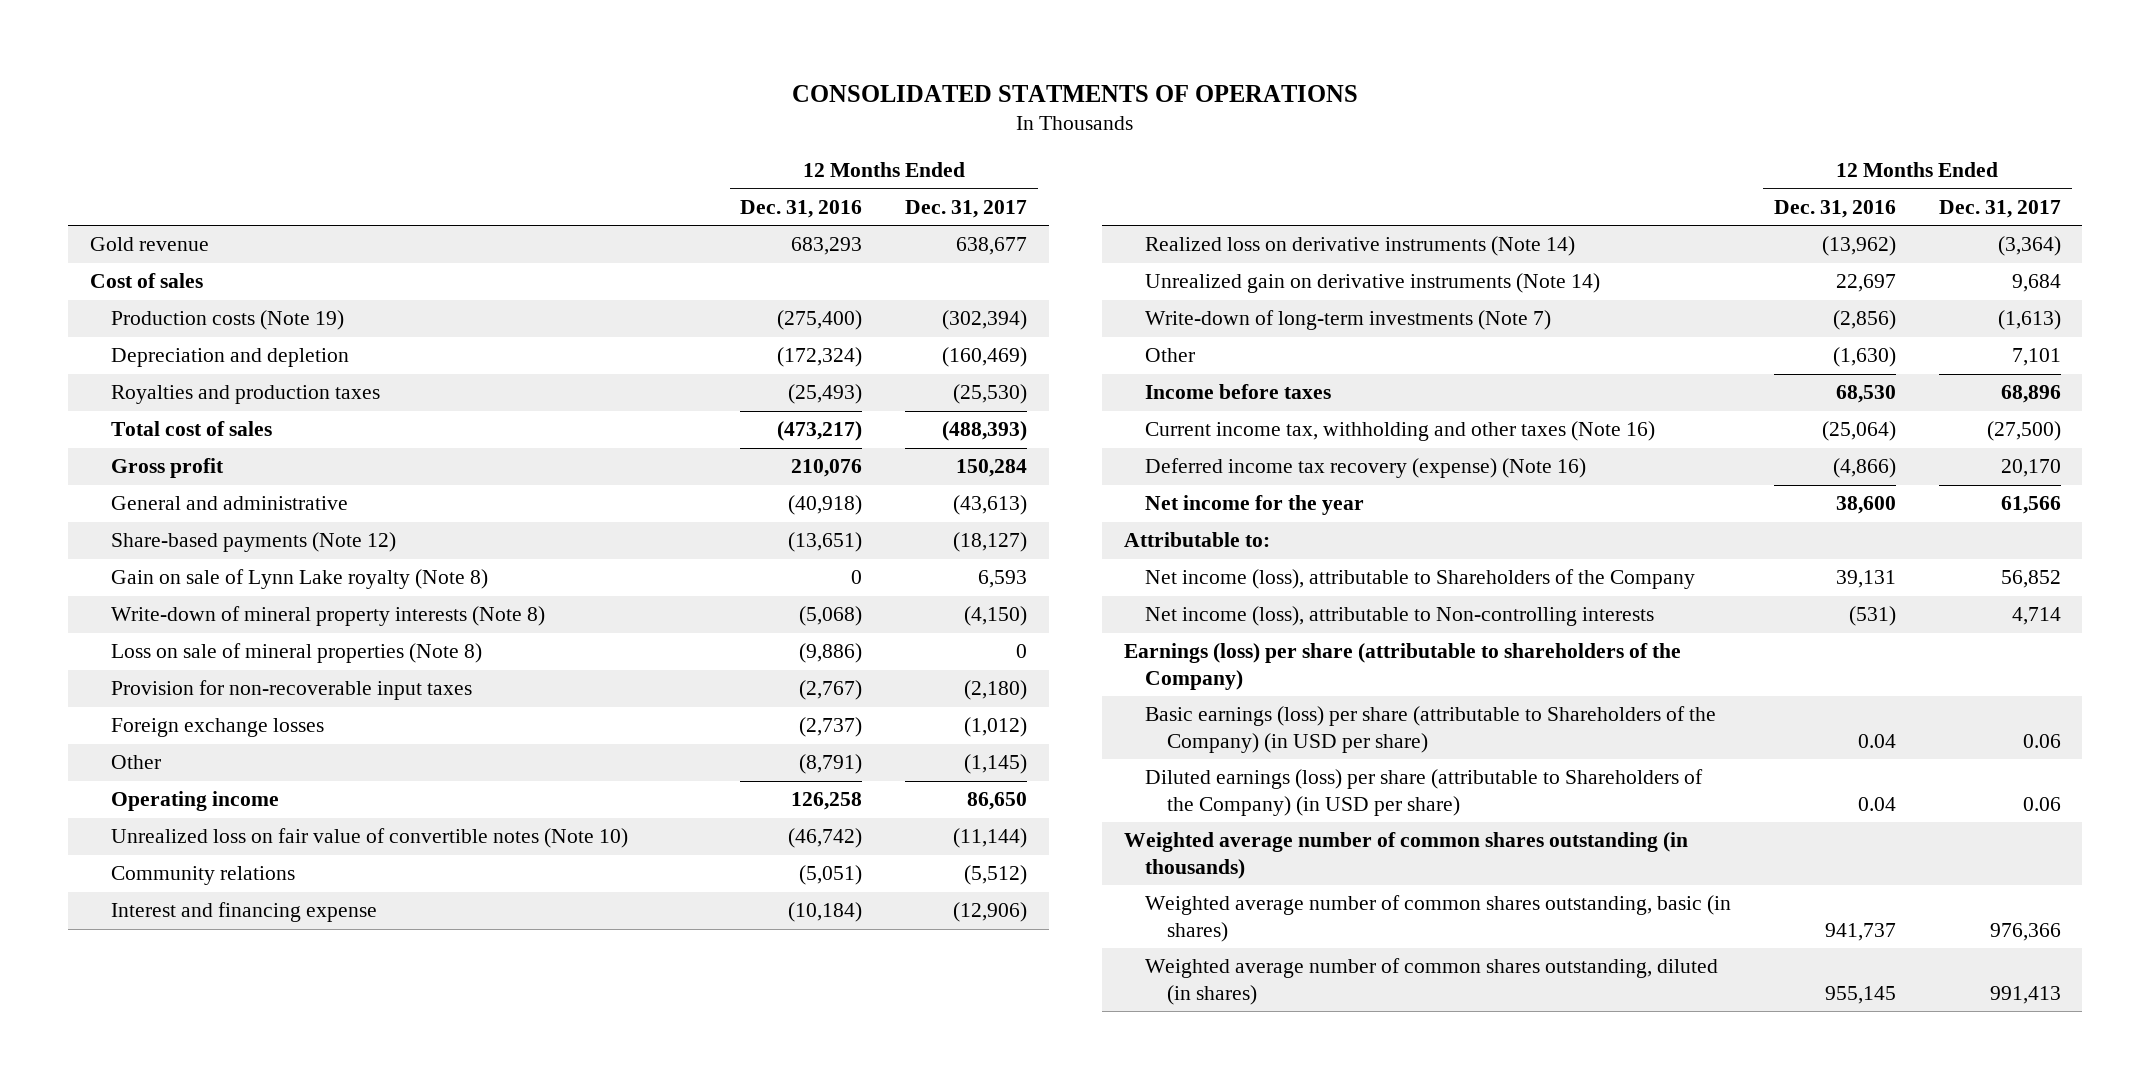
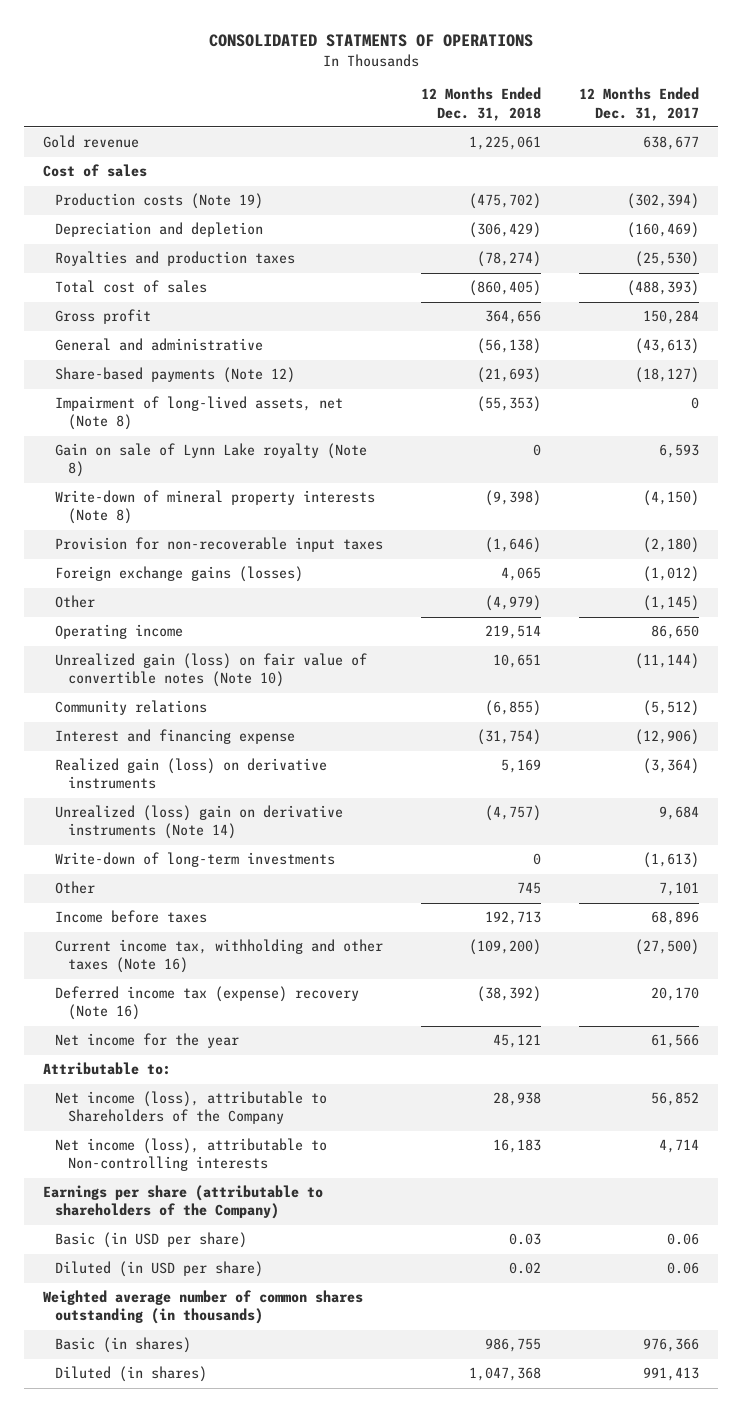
- | 12 Months Ended Dec. 31, 2016 | 12 Months Ended Dec. 31, 2017
+ | 12 Months Ended Dec. 31, 2018 | 12 Months Ended Dec. 31, 2017
+ Impairment of long-lived assets, net (Note 8) | (55,353) | 0
- Loss on sale of mineral properties (Note 8) | (9,886) | 0
- Foreign exchange losses | (2,737) | (1,012)
+ Foreign exchange gains (losses) | 4,065 | (1,012)
- Unrealized loss on fair value of convertible notes (Note 10) | (46,742) | (11,144)
+ Unrealized gain (loss) on fair value of convertible notes (Note 10) | 10,651 | (11,144)
- Realized loss on derivative instruments (Note 14) | (13,962) | (3,364)
- Unrealized gain on derivative instruments (Note 14) | 22,697 | 9,684
- Write-down of long-term investments (Note 7) | (2,856) | (1,613)
+ Realized gain (loss) on derivative instruments | 5,169 | (3,364)
+ Unrealized (loss) gain on derivative instruments (Note 14) | (4,757) | 9,684
+ Write-down of long-term investments | 0 | (1,613)
- Deferred income tax recovery (expense) (Note 16) | (4,866) | 20,170
+ Deferred income tax (expense) recovery (Note 16) | (38,392) | 20,170
- Earnings (loss) per share (attributable to shareholders of the Company)
- Basic earnings (loss) per share (attributable to Shareholders of the Company) (in USD per share) | 0.04 | 0.06
- Diluted earnings (loss) per share (attributable to Shareholders of the Company) (in USD per share) | 0.04 | 0.06
+ Earnings per share (attributable to shareholders of the Company)
+ Basic (in USD per share) | 0.03 | 0.06
+ Diluted (in USD per share) | 0.02 | 0.06
- Weighted average number of common shares outstanding, basic (in shares) | 941,737 | 976,366
- Weighted average number of common shares outstanding, diluted (in shares) | 955,145 | 991,413
+ Basic (in shares) | 986,755 | 976,366
+ Diluted (in shares) | 1,047,368 | 991,413

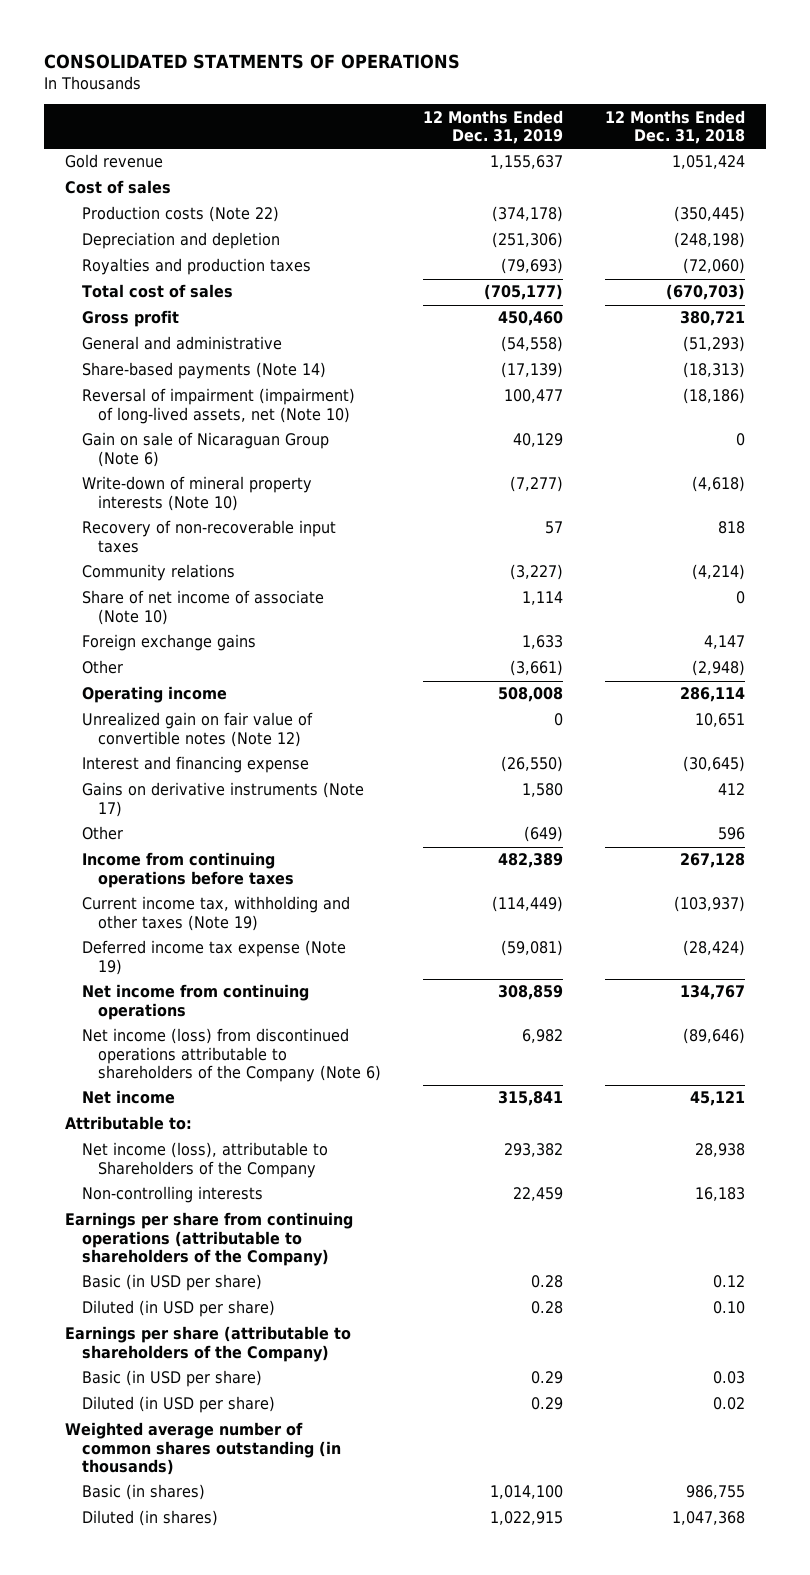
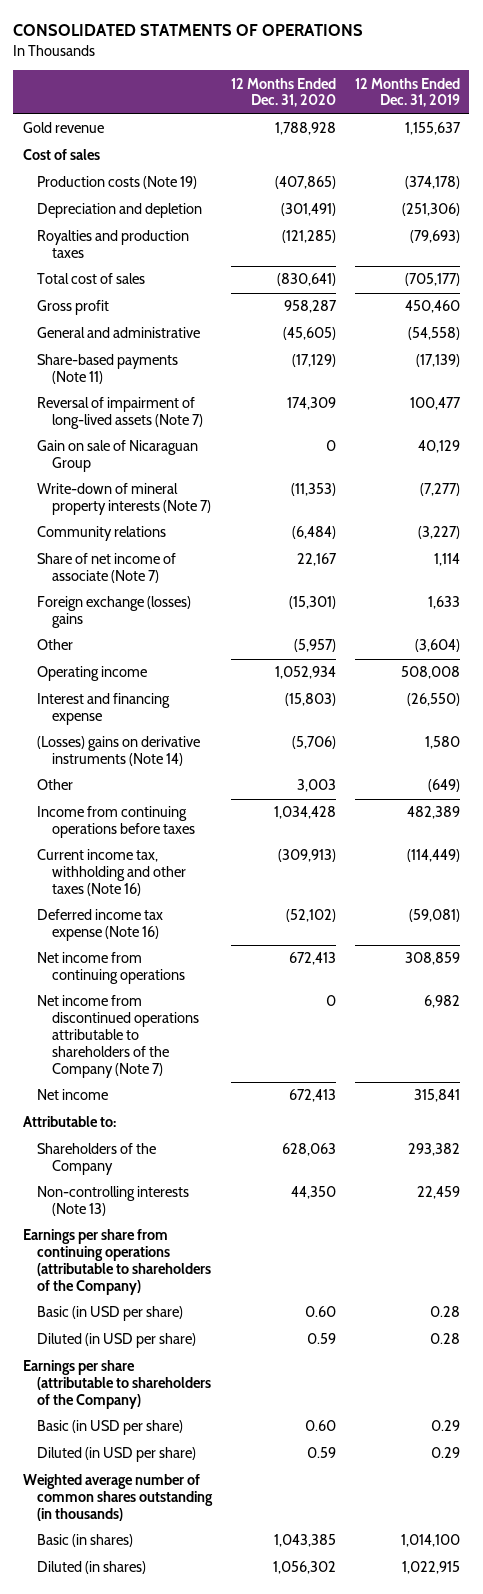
- | 12 Months Ended Dec. 31, 2019 | 12 Months Ended Dec. 31, 2018
+ | 12 Months Ended Dec. 31, 2020 | 12 Months Ended Dec. 31, 2019
- Production costs (Note 22) | (374,178) | (350,445)
+ Production costs (Note 19) | (407,865) | (374,178)
- Share-based payments (Note 14) | (17,139) | (18,313)
- Reversal of impairment (impairment) of long-lived assets, net (Note 10) | 100,477 | (18,186)
- Gain on sale of Nicaraguan Group (Note 6) | 40,129 | 0
- Write-down of mineral property interests (Note 10) | (7,277) | (4,618)
- Recovery of non-recoverable input taxes | 57 | 818
+ Share-based payments (Note 11) | (17,129) | (17,139)
+ Reversal of impairment of long-lived assets (Note 7) | 174,309 | 100,477
+ Gain on sale of Nicaraguan Group | 0 | 40,129
+ Write-down of mineral property interests (Note 7) | (11,353) | (7,277)
- Share of net income of associate (Note 10) | 1,114 | 0
- Foreign exchange gains | 1,633 | 4,147
- Other | (3,661) | (2,948)
+ Share of net income of associate (Note 7) | 22,167 | 1,114
+ Foreign exchange (losses) gains | (15,301) | 1,633
+ Other | (5,957) | (3,604)
- Unrealized gain on fair value of convertible notes (Note 12) | 0 | 10,651
- Gains on derivative instruments (Note 17) | 1,580 | 412
+ (Losses) gains on derivative instruments (Note 14) | (5,706) | 1,580
- Current income tax, withholding and other taxes (Note 19) | (114,449) | (103,937)
- Deferred income tax expense (Note 19) | (59,081) | (28,424)
+ Current income tax, withholding and other taxes (Note 16) | (309,913) | (114,449)
+ Deferred income tax expense (Note 16) | (52,102) | (59,081)
- Net income (loss) from discontinued operations attributable to shareholders of the Company (Note 6) | 6,982 | (89,646)
+ Net income from discontinued operations attributable to shareholders of the Company (Note 7) | 0 | 6,982
- Net income (loss), attributable to Shareholders of the Company | 293,382 | 28,938
- Non-controlling interests | 22,459 | 16,183
+ Shareholders of the Company | 628,063 | 293,382
+ Non-controlling interests (Note 13) | 44,350 | 22,459

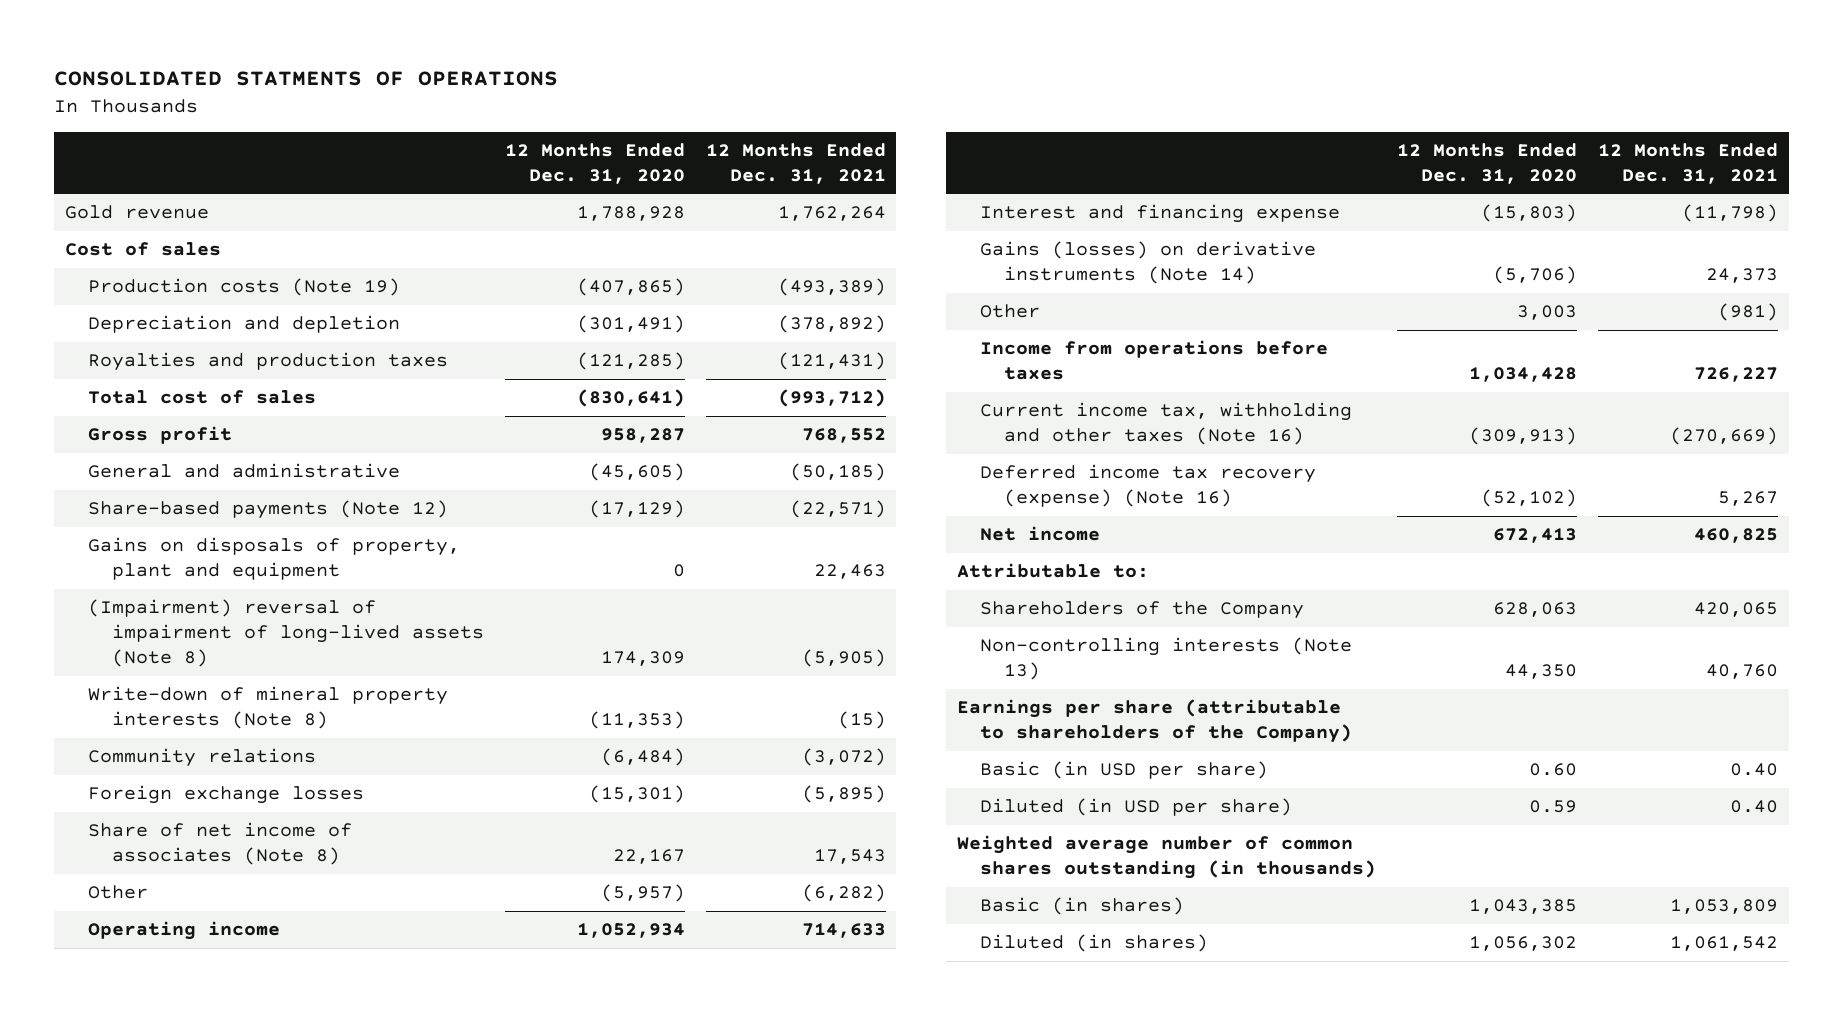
- | 12 Months Ended Dec. 31, 2020 | 12 Months Ended Dec. 31, 2019
+ | 12 Months Ended Dec. 31, 2020 | 12 Months Ended Dec. 31, 2021
- Share-based payments (Note 11) | (17,129) | (17,139)
- Reversal of impairment of long-lived assets (Note 7) | 174,309 | 100,477
- Gain on sale of Nicaraguan Group | 0 | 40,129
- Write-down of mineral property interests (Note 7) | (11,353) | (7,277)
+ Share-based payments (Note 12) | (17,129) | (22,571)
+ Gains on disposals of property, plant and equipment | 0 | 22,463
+ (Impairment) reversal of impairment of long-lived assets (Note 8) | 174,309 | (5,905)
+ Write-down of mineral property interests (Note 8) | (11,353) | (15)
- Share of net income of associate (Note 7) | 22,167 | 1,114
- Foreign exchange (losses) gains | (15,301) | 1,633
+ Foreign exchange losses | (15,301) | (5,895)
+ Share of net income of associates (Note 8) | 22,167 | 17,543
- (Losses) gains on derivative instruments (Note 14) | (5,706) | 1,580
+ Gains (losses) on derivative instruments (Note 14) | (5,706) | 24,373
- Income from continuing operations before taxes | 1,034,428 | 482,389
+ Income from operations before taxes | 1,034,428 | 726,227
- Deferred income tax expense (Note 16) | (52,102) | (59,081)
- Net income from continuing operations | 672,413 | 308,859
- Net income from discontinued operations attributable to shareholders of the Company (Note 7) | 0 | 6,982
+ Deferred income tax recovery (expense) (Note 16) | (52,102) | 5,267
- Earnings per share from continuing operations (attributable to shareholders of the Company)
- Basic (in USD per share) | 0.60 | 0.28
- Diluted (in USD per share) | 0.59 | 0.28

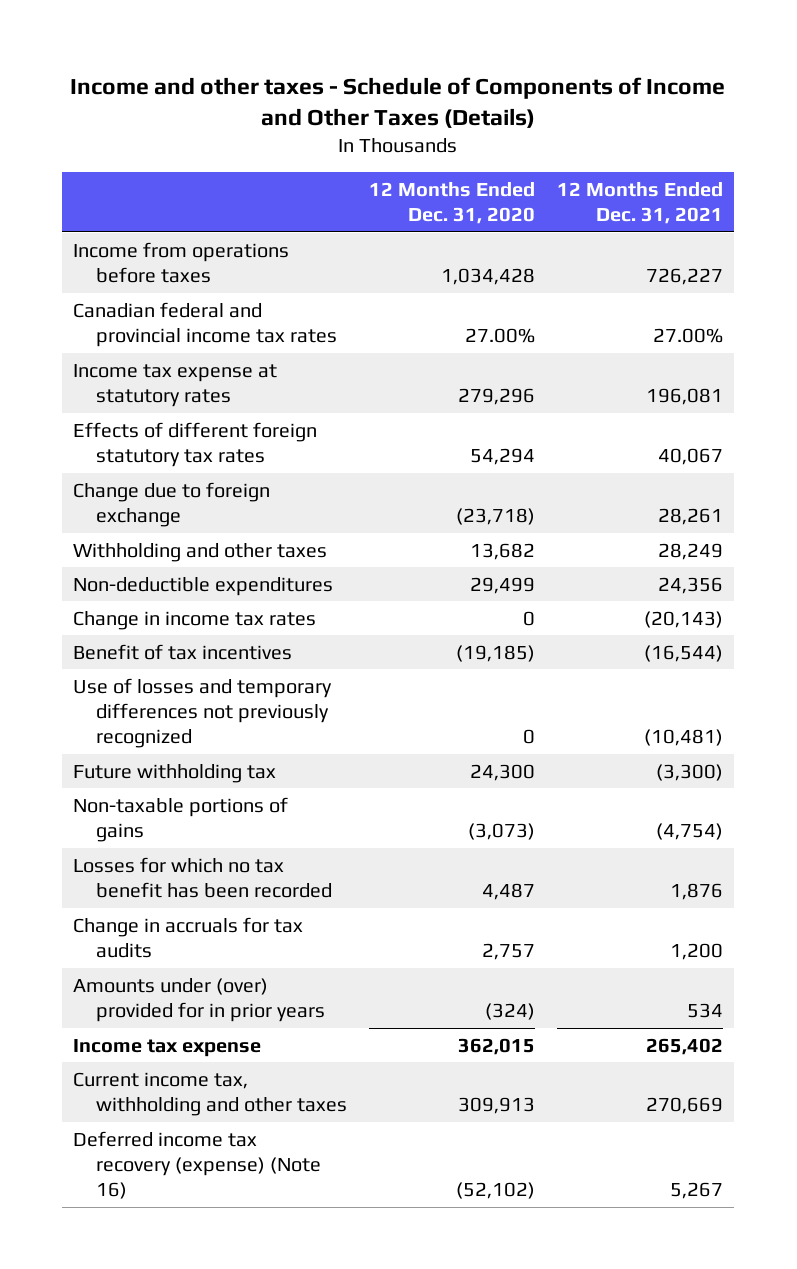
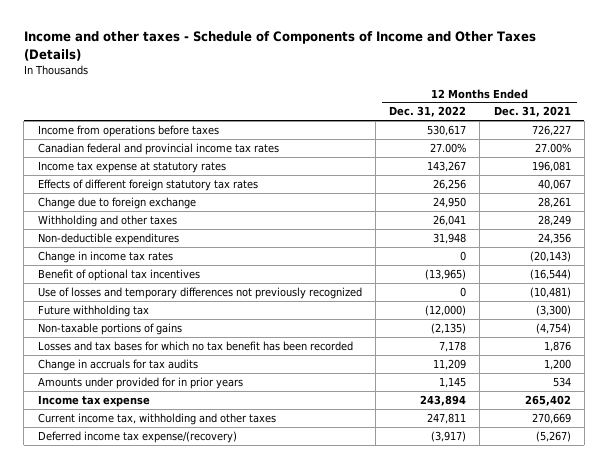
- | 12 Months Ended Dec. 31, 2020 | 12 Months Ended Dec. 31, 2021
+ | 12 Months Ended Dec. 31, 2022 | 12 Months Ended Dec. 31, 2021
- Benefit of tax incentives | (19,185) | (16,544)
+ Benefit of optional tax incentives | (13,965) | (16,544)
- Losses for which no tax benefit has been recorded | 4,487 | 1,876
+ Losses and tax bases for which no tax benefit has been recorded | 7,178 | 1,876
- Amounts under (over) provided for in prior years | (324) | 534
+ Amounts under provided for in prior years | 1,145 | 534
- Deferred income tax recovery (expense) (Note 16) | (52,102) | 5,267
+ Deferred income tax expense/(recovery) | (3,917) | (5,267)

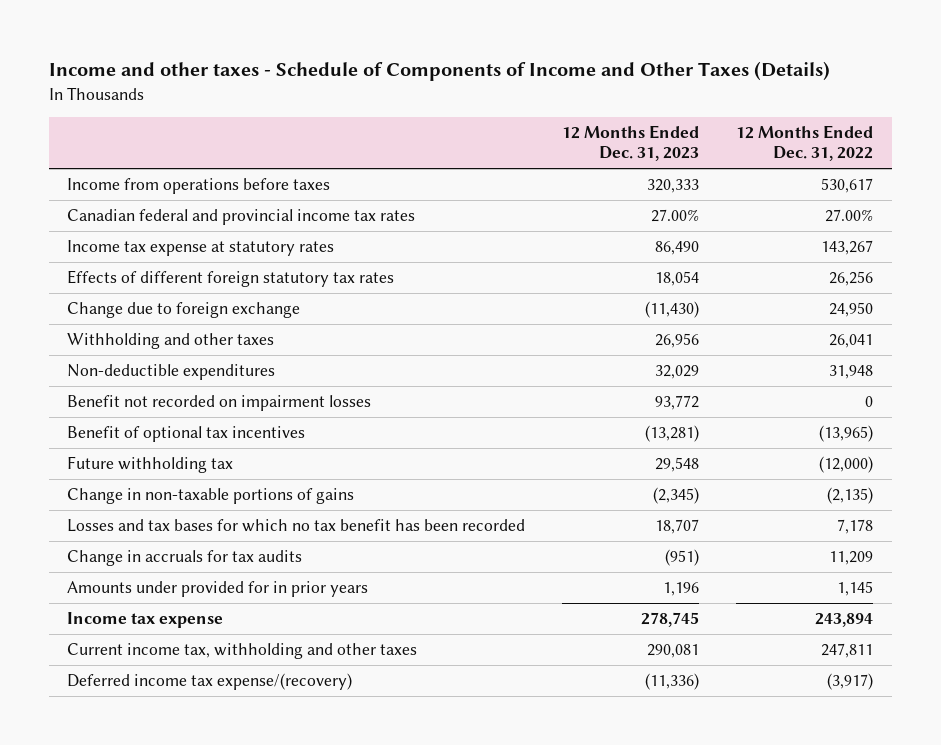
- | 12 Months Ended Dec. 31, 2022 | 12 Months Ended Dec. 31, 2021
+ | 12 Months Ended Dec. 31, 2023 | 12 Months Ended Dec. 31, 2022
- Change in income tax rates | 0 | (20,143)
+ Benefit not recorded on impairment losses | 93,772 | 0
- Use of losses and temporary differences not previously recognized | 0 | (10,481)
- Non-taxable portions of gains | (2,135) | (4,754)
+ Change in non-taxable portions of gains | (2,345) | (2,135)

